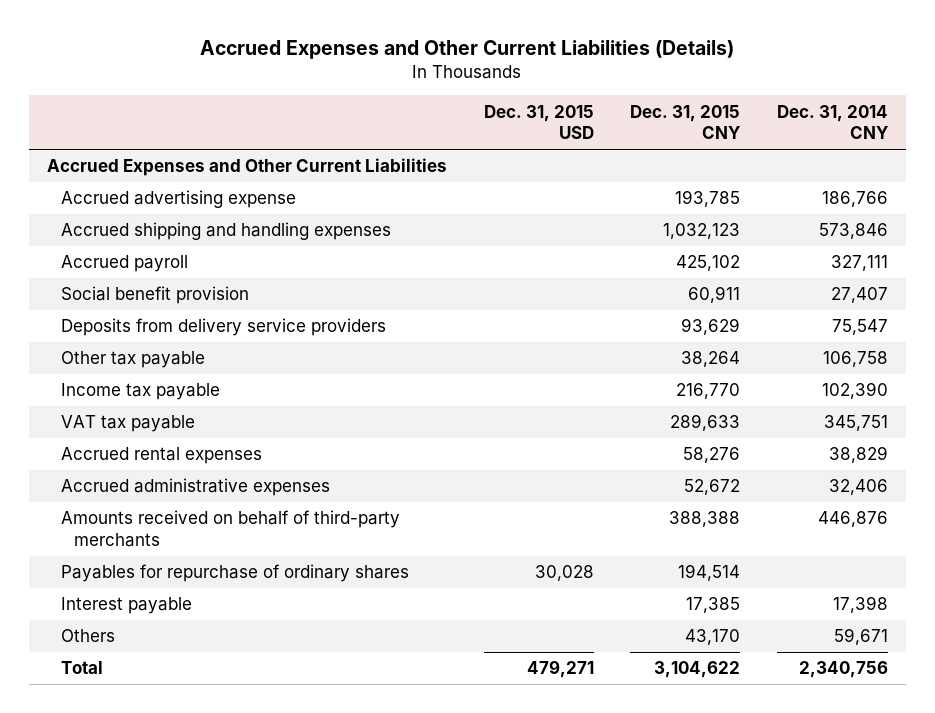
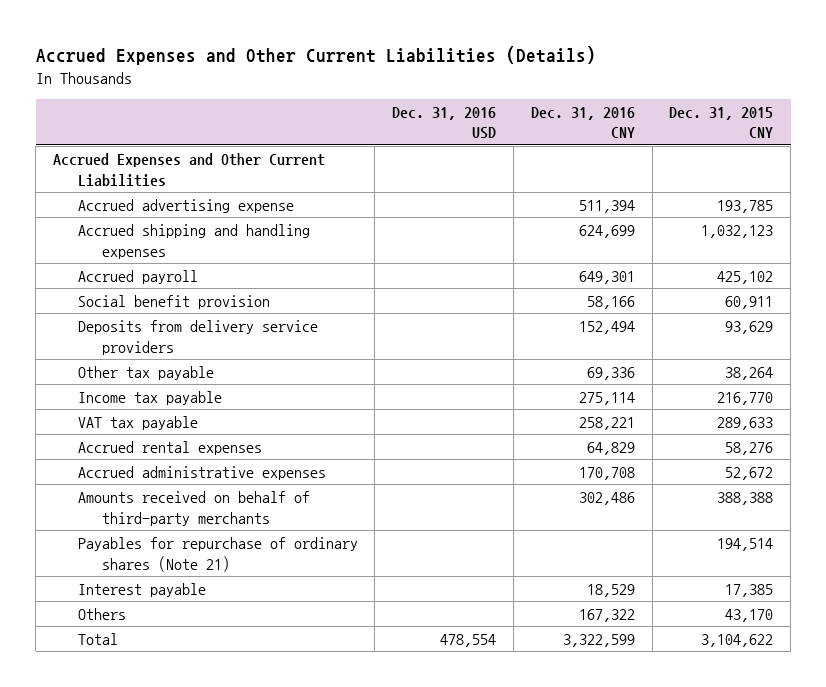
- | Dec. 31, 2015 USD | Dec. 31, 2015 CNY | Dec. 31, 2014 CNY
+ | Dec. 31, 2016 USD | Dec. 31, 2016 CNY | Dec. 31, 2015 CNY
- Payables for repurchase of ordinary shares | 30,028 | 194,514 |
+ Payables for repurchase of ordinary shares (Note 21) | | | 194,514

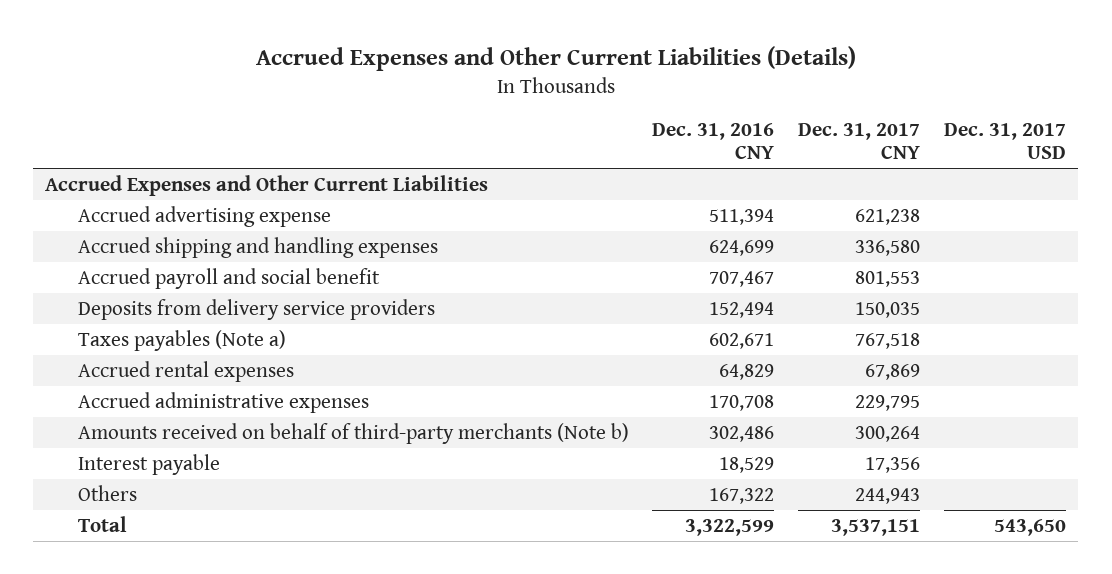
- | Dec. 31, 2016 USD | Dec. 31, 2016 CNY | Dec. 31, 2015 CNY
+ | Dec. 31, 2016 CNY | Dec. 31, 2017 CNY | Dec. 31, 2017 USD
- Accrued payroll | | 649,301 | 425,102
- Social benefit provision | | 58,166 | 60,911
+ Accrued payroll and social benefit | 707,467 | 801,553 |
- Other tax payable | | 69,336 | 38,264
- Income tax payable | | 275,114 | 216,770
- VAT tax payable | | 258,221 | 289,633
+ Taxes payables (Note a) | 602,671 | 767,518 |
- Amounts received on behalf of third-party merchants | | 302,486 | 388,388
- Payables for repurchase of ordinary shares (Note 21) | | | 194,514
+ Amounts received on behalf of third-party merchants (Note b) | 302,486 | 300,264 |

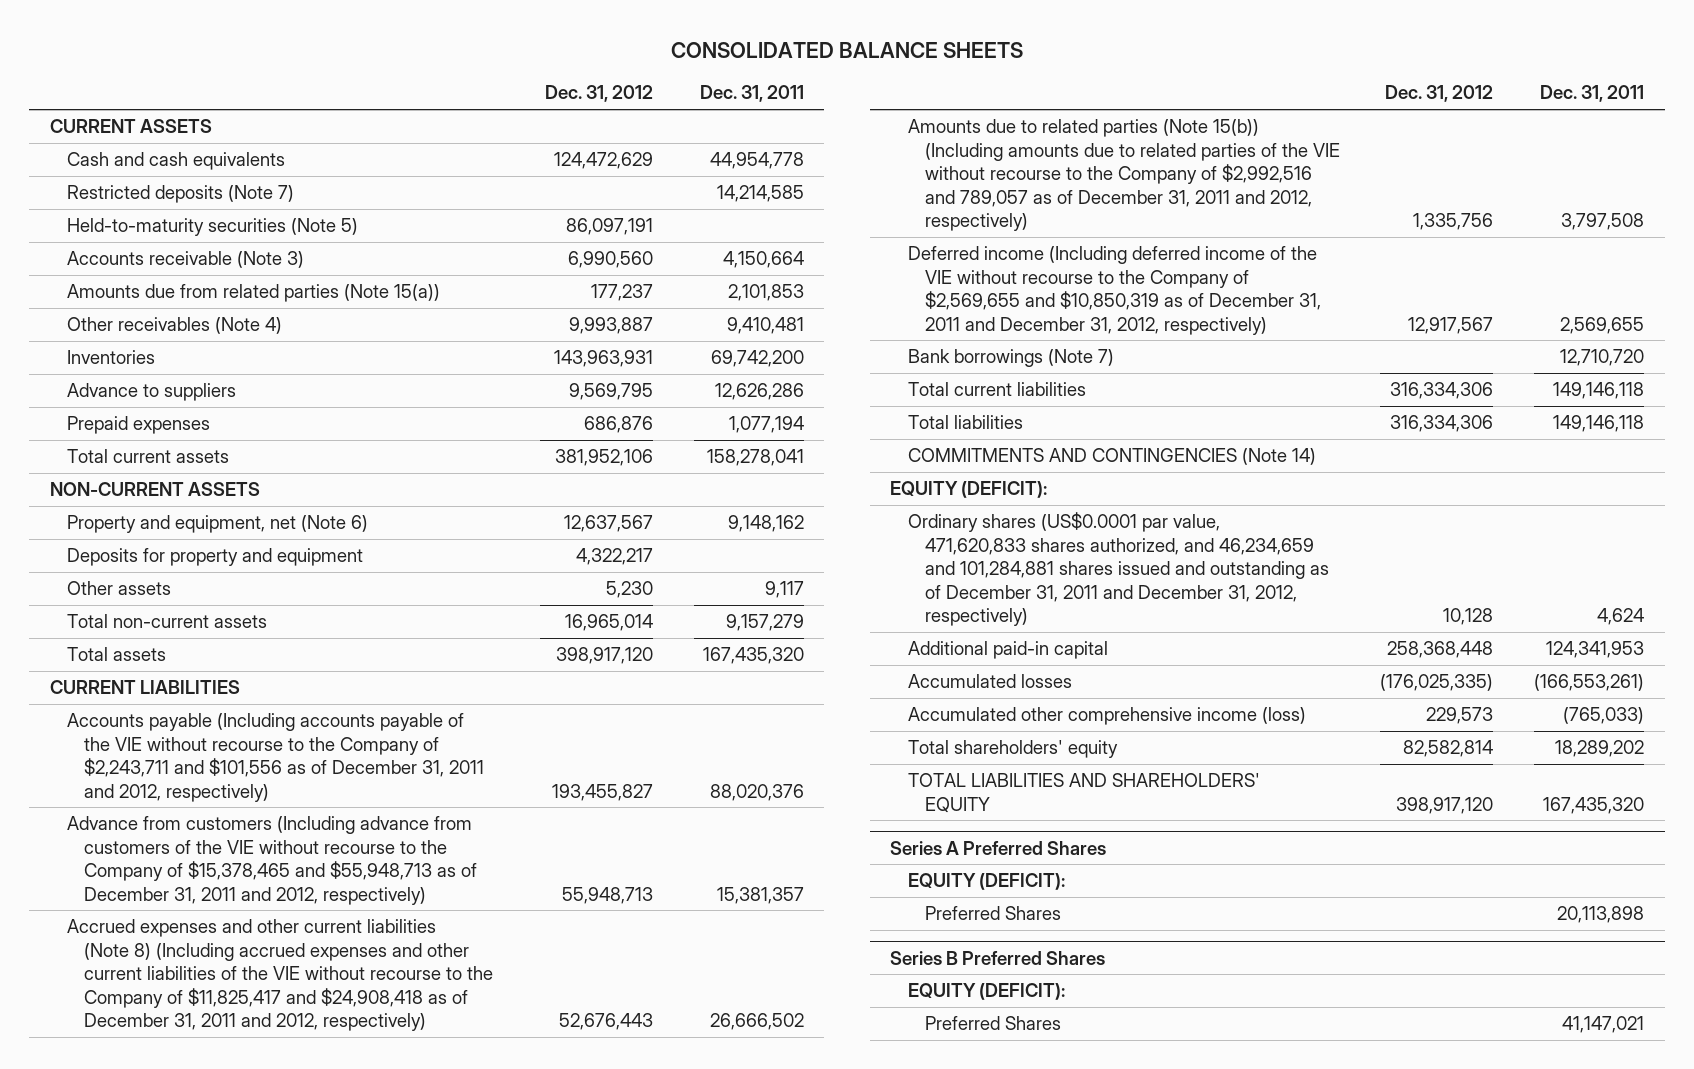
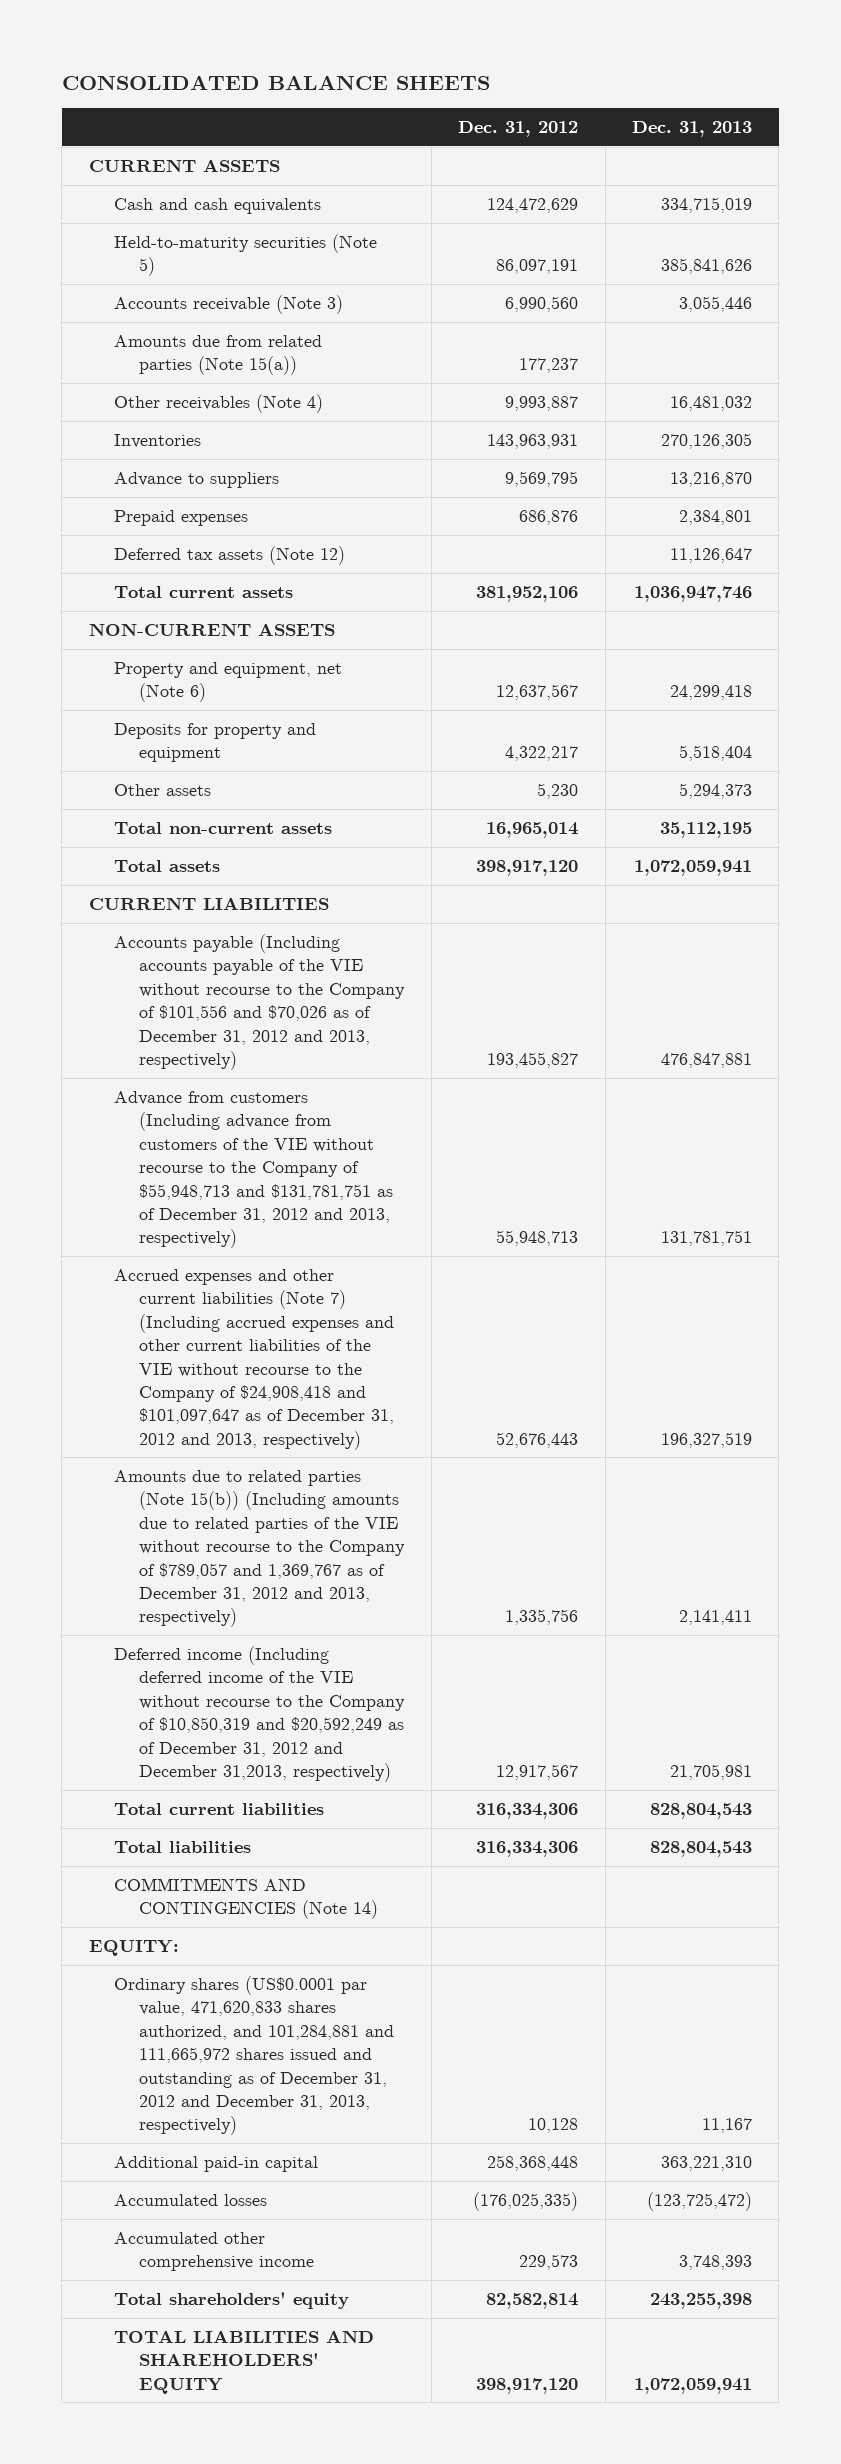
- | Dec. 31, 2012 | Dec. 31, 2011
+ | Dec. 31, 2012 | Dec. 31, 2013
- Restricted deposits (Note 7) | | 14,214,585
+ Deferred tax assets (Note 12) | | 11,126,647
- Accounts payable (Including accounts payable of the VIE without recourse to the Company of $2,243,711 and $101,556 as of December 31, 2011 and 2012, respectively) | 193,455,827 | 88,020,376
- Advance from customers (Including advance from customers of the VIE without recourse to the Company of $15,378,465 and $55,948,713 as of December 31, 2011 and 2012, respectively) | 55,948,713 | 15,381,357
- Accrued expenses and other current liabilities (Note 8) (Including accrued expenses and other current liabilities of the VIE without recourse to the Company of $11,825,417 and $24,908,418 as of December 31, 2011 and 2012, respectively) | 52,676,443 | 26,666,502
- Amounts due to related parties (Note 15(b)) (Including amounts due to related parties of the VIE without recourse to the Company of $2,992,516 and 789,057 as of December 31, 2011 and 2012, respectively) | 1,335,756 | 3,797,508
- Deferred income (Including deferred income of the VIE without recourse to the Company of $2,569,655 and $10,850,319 as of December 31, 2011 and December 31, 2012, respectively) | 12,917,567 | 2,569,655
- Bank borrowings (Note 7) | | 12,710,720
+ Accounts payable (Including accounts payable of the VIE without recourse to the Company of $101,556 and $70,026 as of December 31, 2012 and 2013, respectively) | 193,455,827 | 476,847,881
+ Advance from customers (Including advance from customers of the VIE without recourse to the Company of $55,948,713 and $131,781,751 as of December 31, 2012 and 2013, respectively) | 55,948,713 | 131,781,751
+ Accrued expenses and other current liabilities (Note 7) (Including accrued expenses and other current liabilities of the VIE without recourse to the Company of $24,908,418 and $101,097,647 as of December 31, 2012 and 2013, respectively) | 52,676,443 | 196,327,519
+ Amounts due to related parties (Note 15(b)) (Including amounts due to related parties of the VIE without recourse to the Company of $789,057 and 1,369,767 as of December 31, 2012 and 2013, respectively) | 1,335,756 | 2,141,411
+ Deferred income (Including deferred income of the VIE without recourse to the Company of $10,850,319 and $20,592,249 as of December 31, 2012 and December 31,2013, respectively) | 12,917,567 | 21,705,981
- EQUITY (DEFICIT):
- Ordinary shares (US$0.0001 par value, 471,620,833 shares authorized, and 46,234,659 and 101,284,881 shares issued and outstanding as of December 31, 2011 and December 31, 2012, respectively) | 10,128 | 4,624
+ EQUITY:
+ Ordinary shares (US$0.0001 par value, 471,620,833 shares authorized, and 101,284,881 and 111,665,972 shares issued and outstanding as of December 31, 2012 and December 31, 2013, respectively) | 10,128 | 11,167
- Accumulated other comprehensive income (loss) | 229,573 | (765,033)
+ Accumulated other comprehensive income | 229,573 | 3,748,393
- Series A Preferred Shares
- EQUITY (DEFICIT):
- Preferred Shares | | 20,113,898
- Series B Preferred Shares
- EQUITY (DEFICIT):
- Preferred Shares | | 41,147,021

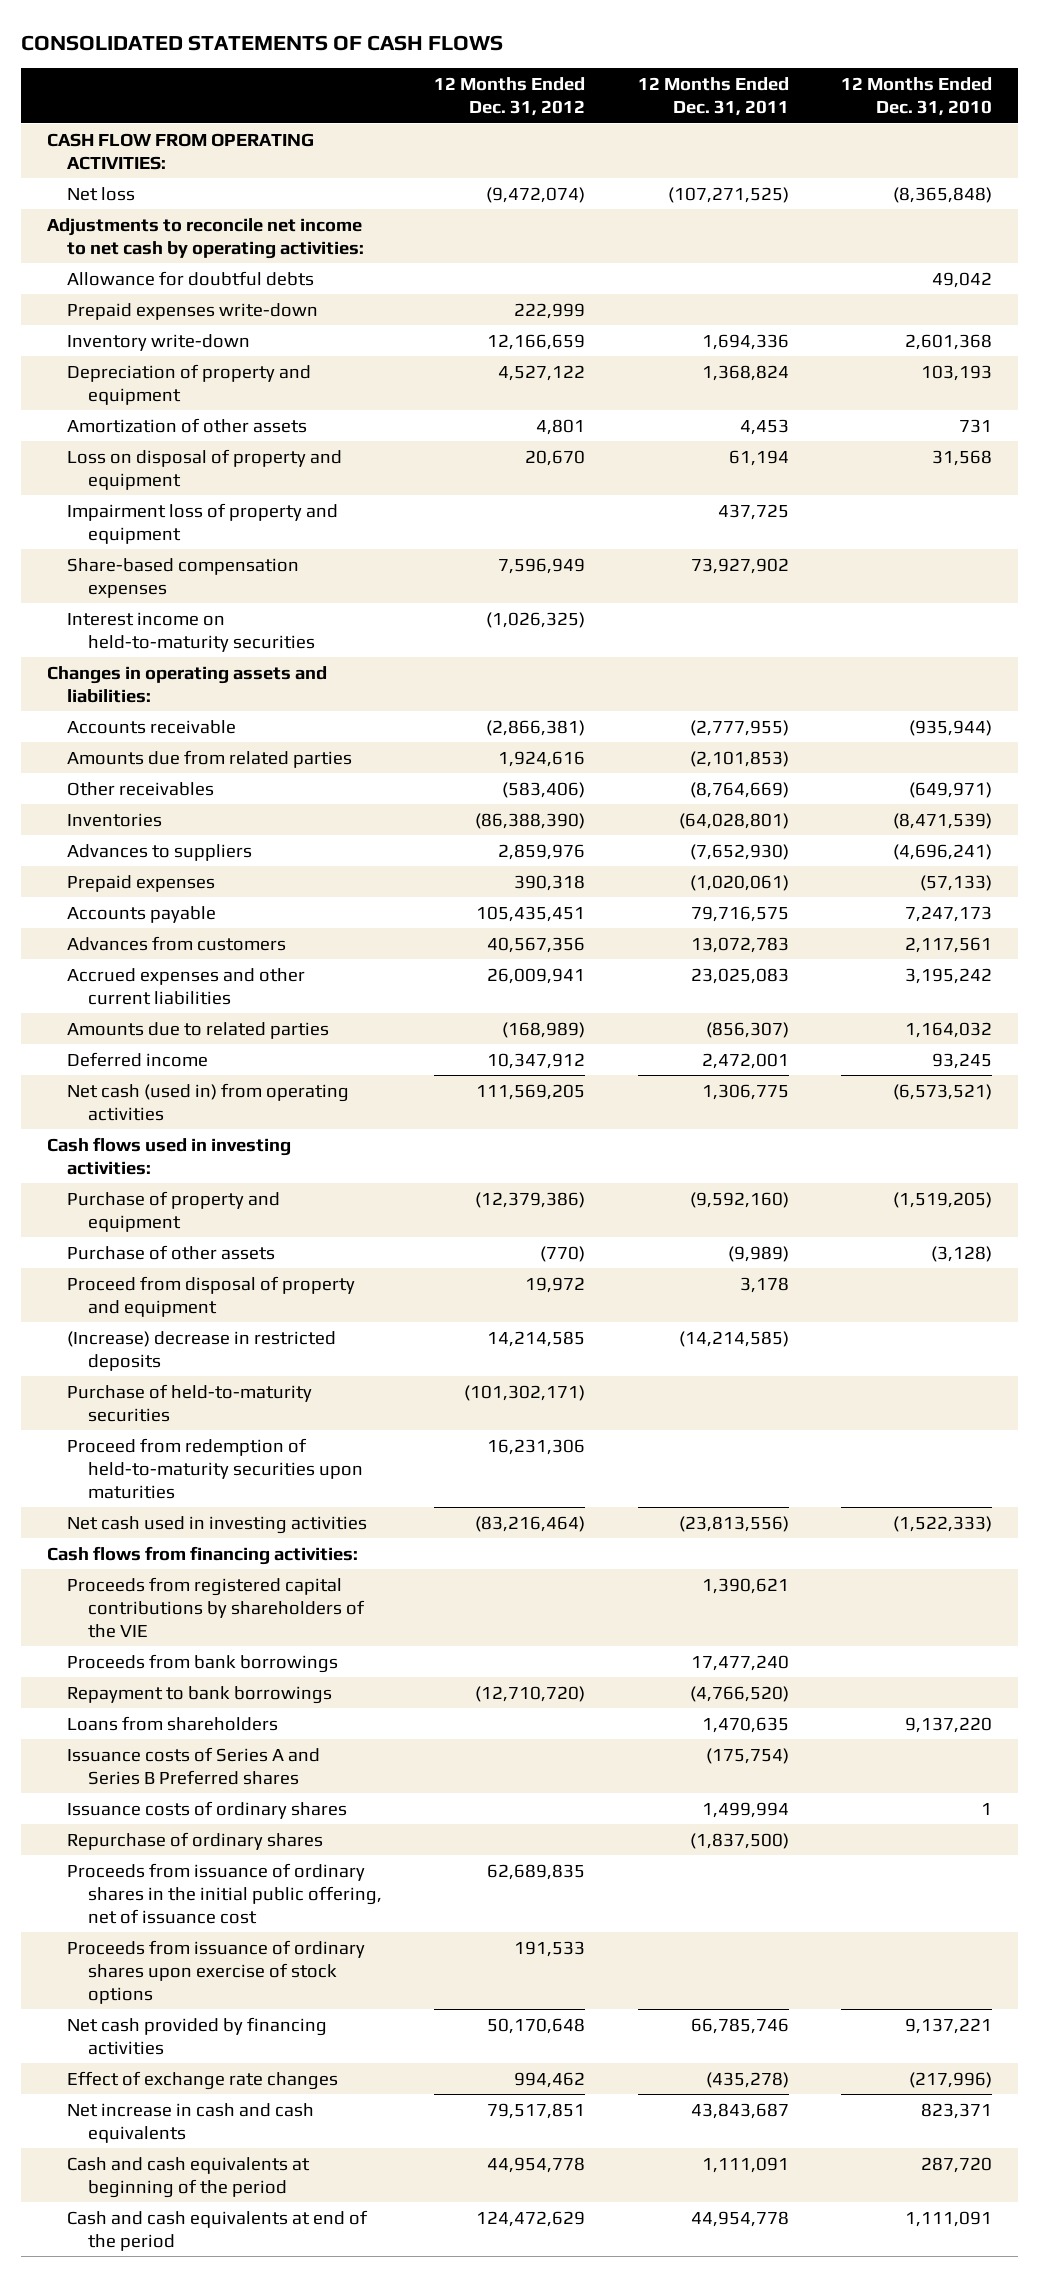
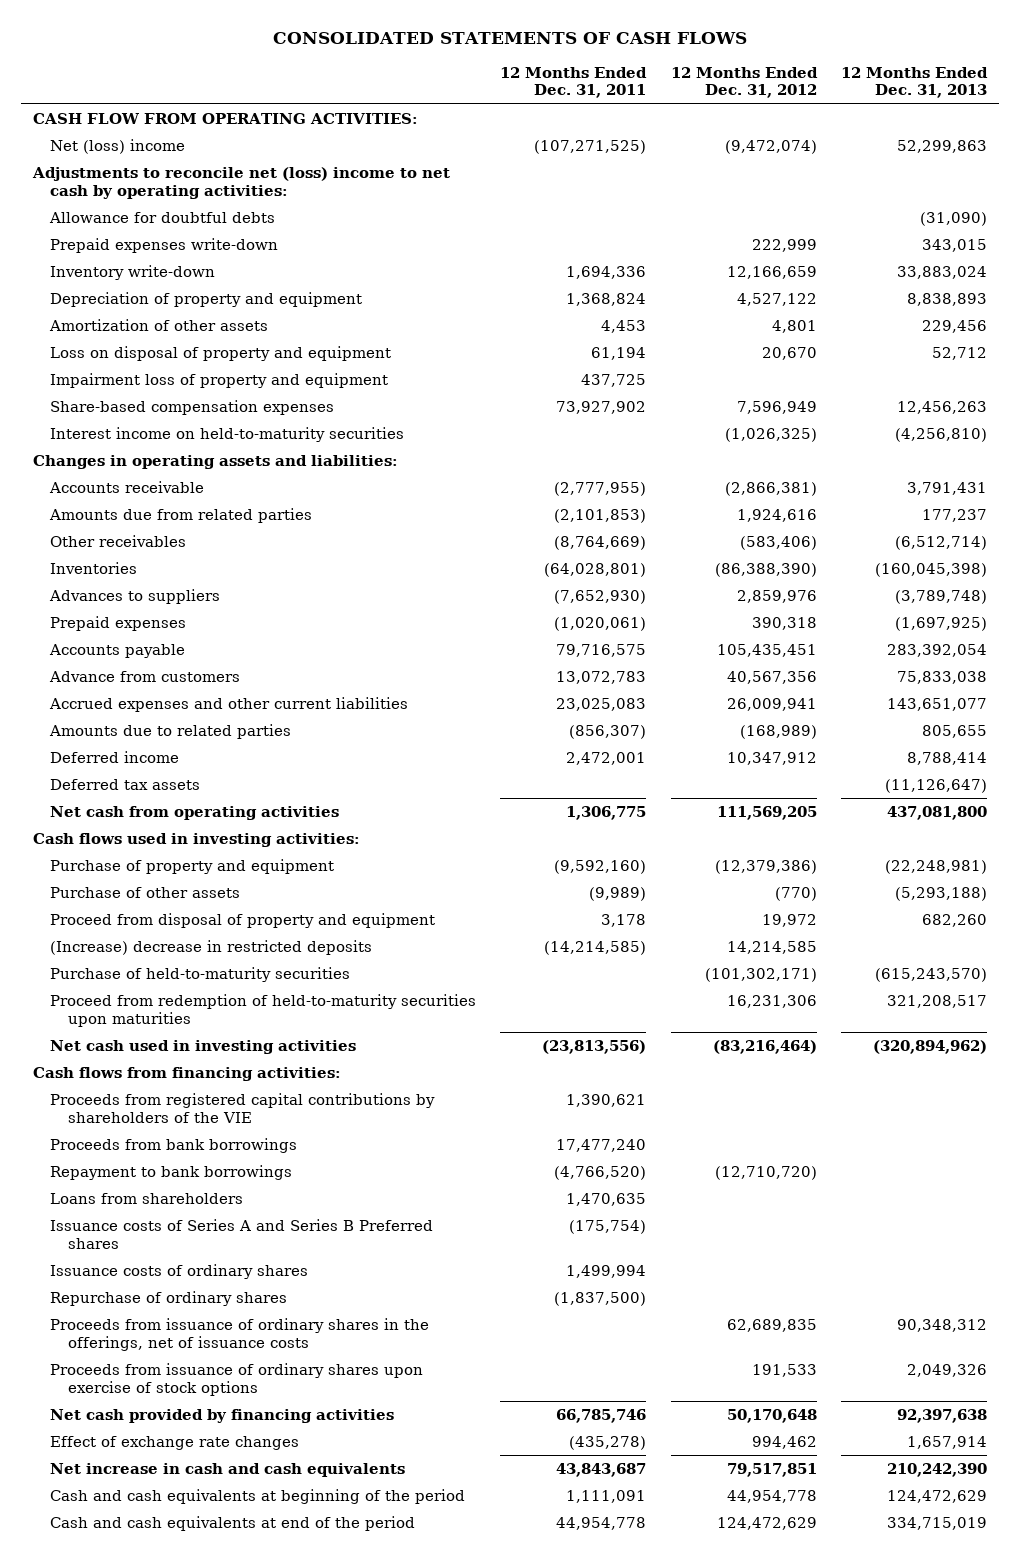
- | 12 Months Ended Dec. 31, 2012 | 12 Months Ended Dec. 31, 2011 | 12 Months Ended Dec. 31, 2010
+ | 12 Months Ended Dec. 31, 2011 | 12 Months Ended Dec. 31, 2012 | 12 Months Ended Dec. 31, 2013
- Net loss | (9,472,074) | (107,271,525) | (8,365,848)
- Adjustments to reconcile net income to net cash by operating activities:
+ Net (loss) income | (107,271,525) | (9,472,074) | 52,299,863
+ Adjustments to reconcile net (loss) income to net cash by operating activities:
- Advances from customers | 40,567,356 | 13,072,783 | 2,117,561
+ Advance from customers | 13,072,783 | 40,567,356 | 75,833,038
- Net cash (used in) from operating activities | 111,569,205 | 1,306,775 | (6,573,521)
+ Deferred tax assets | | | (11,126,647)
+ Net cash from operating activities | 1,306,775 | 111,569,205 | 437,081,800
- Proceeds from issuance of ordinary shares in the initial public offering, net of issuance cost | 62,689,835 | |
+ Proceeds from issuance of ordinary shares in the offerings, net of issuance costs | | 62,689,835 | 90,348,312

